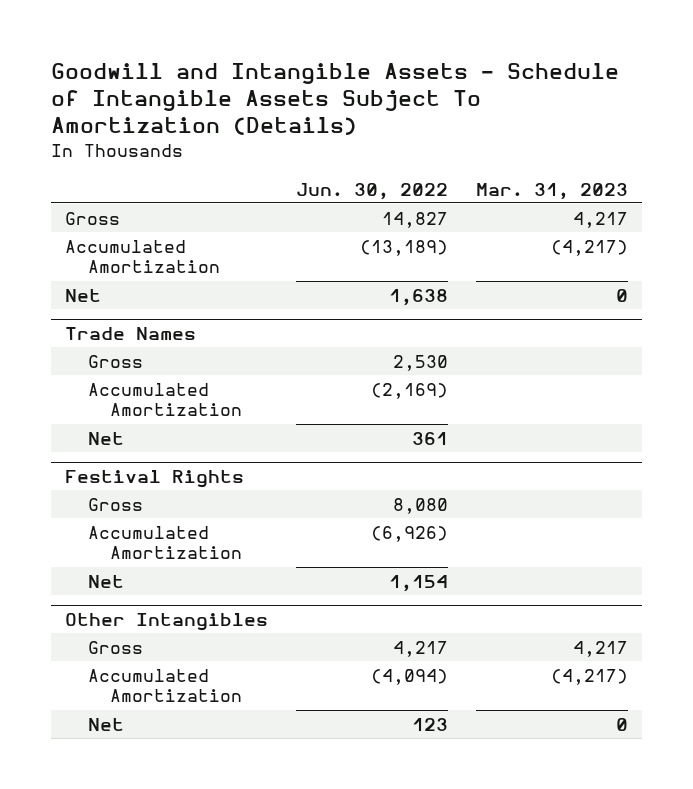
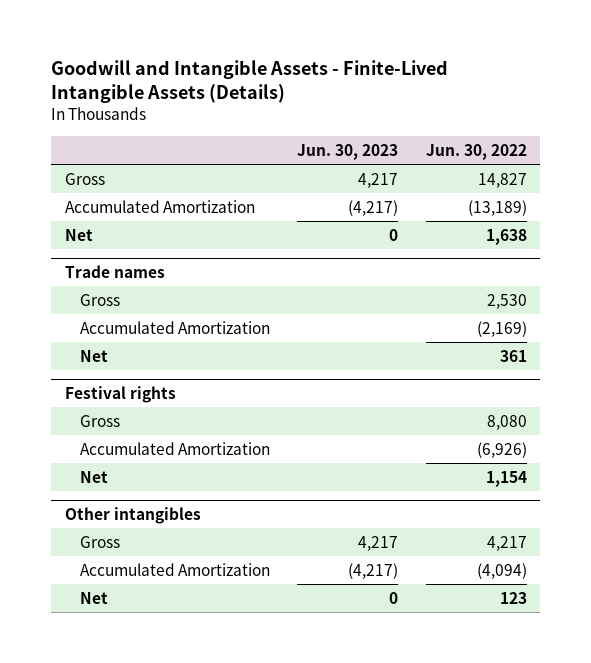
- Goodwill and Intangible Assets - Schedule of Intangible Assets Subject To Amortization (Details)
+ Goodwill and Intangible Assets - Finite-Lived Intangible Assets (Details)
- | Jun. 30, 2022 | Mar. 31, 2023
+ | Jun. 30, 2023 | Jun. 30, 2022
- Trade Names
+ Trade names
- Festival Rights
+ Festival rights
- Other Intangibles
+ Other intangibles

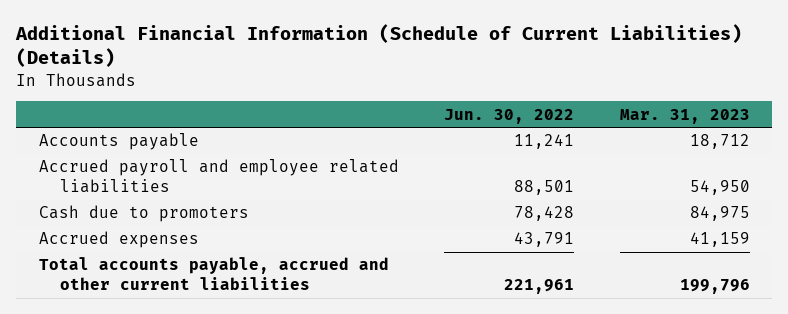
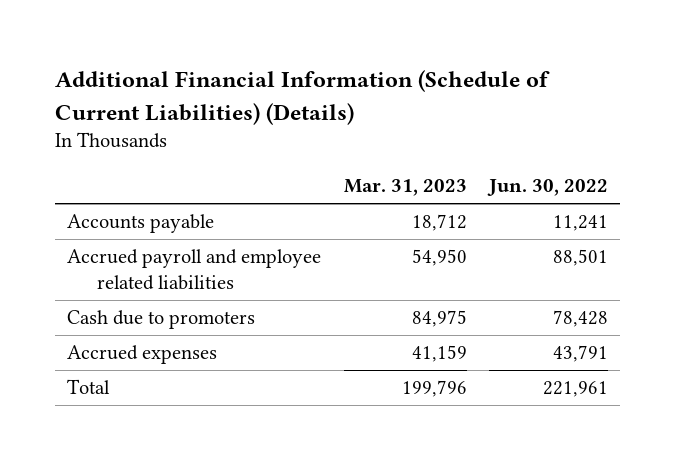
- | Jun. 30, 2022 | Mar. 31, 2023
+ | Mar. 31, 2023 | Jun. 30, 2022
- Total accounts payable, accrued and other current liabilities | 221,961 | 199,796
+ Total | 199,796 | 221,961

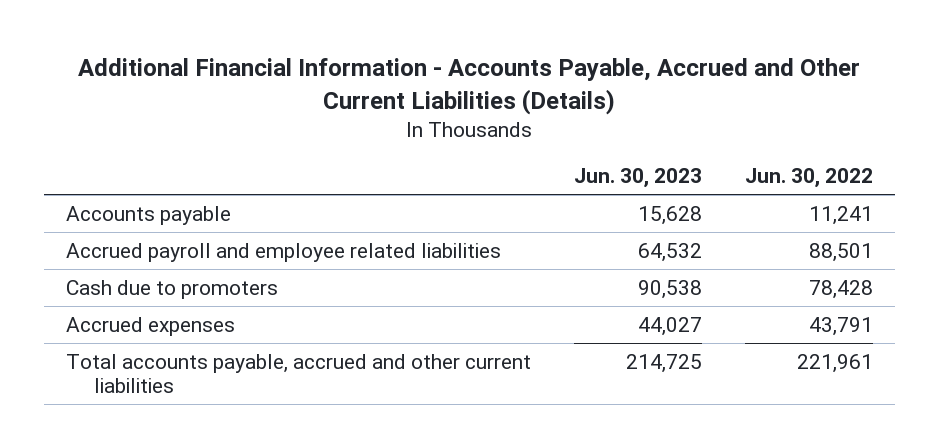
- Additional Financial Information (Schedule of Current Liabilities) (Details)
+ Additional Financial Information - Accounts Payable, Accrued and Other Current Liabilities (Details)
- | Mar. 31, 2023 | Jun. 30, 2022
+ | Jun. 30, 2023 | Jun. 30, 2022
- Total | 199,796 | 221,961
+ Total accounts payable, accrued and other current liabilities | 214,725 | 221,961

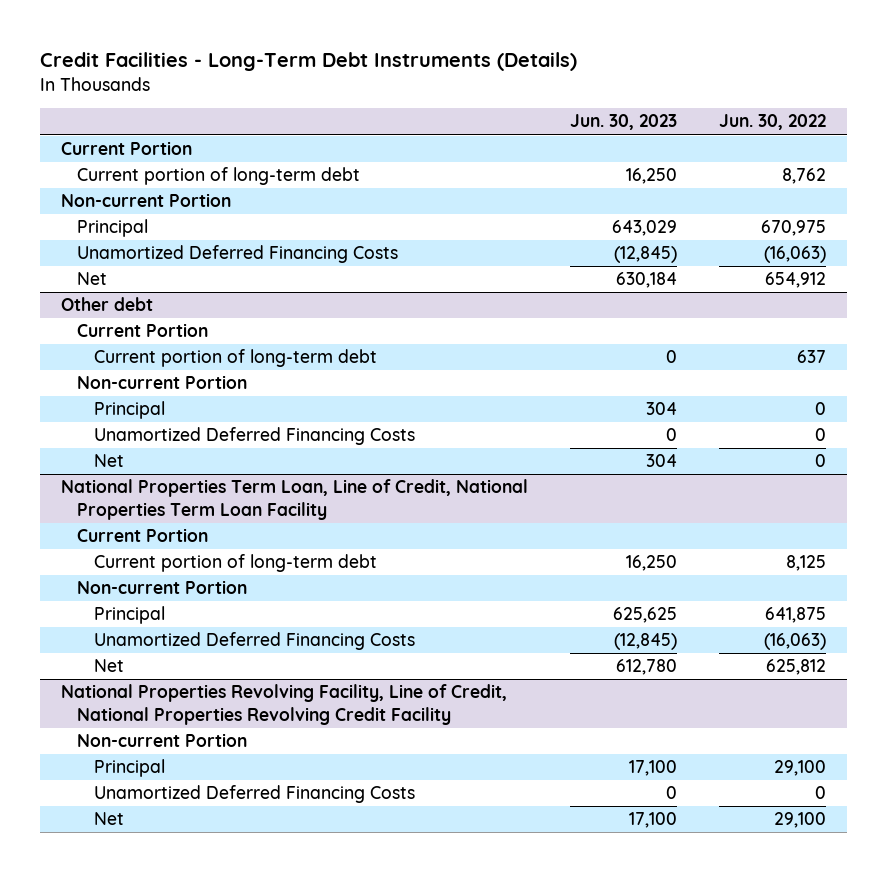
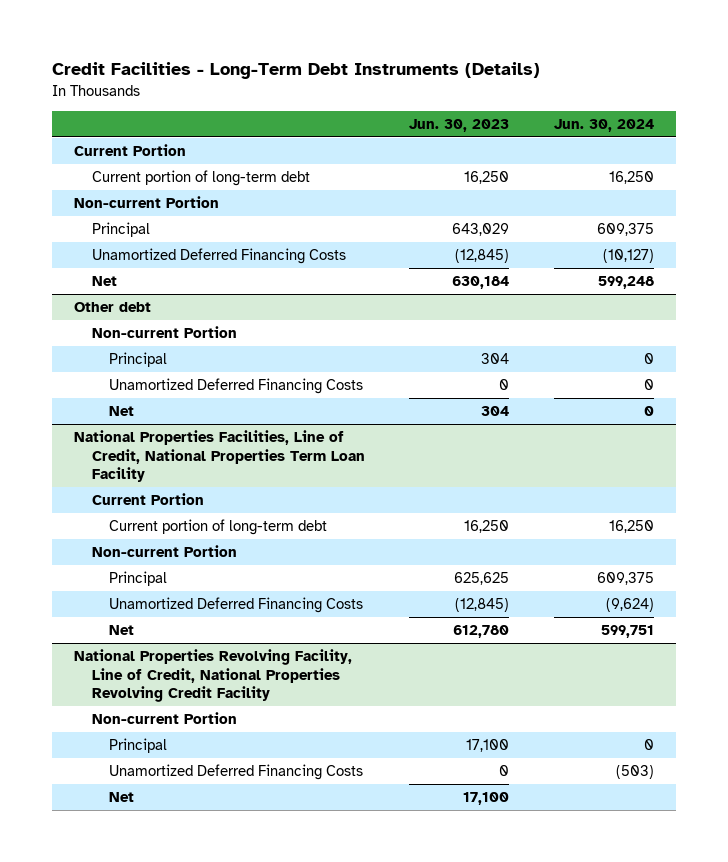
- | Jun. 30, 2023 | Jun. 30, 2022
+ | Jun. 30, 2023 | Jun. 30, 2024
@ Other debt
- Current Portion
- Current portion of long-term debt | 0 | 637
- National Properties Term Loan, Line of Credit, National Properties Term Loan Facility
+ National Properties Facilities, Line of Credit, National Properties Term Loan Facility

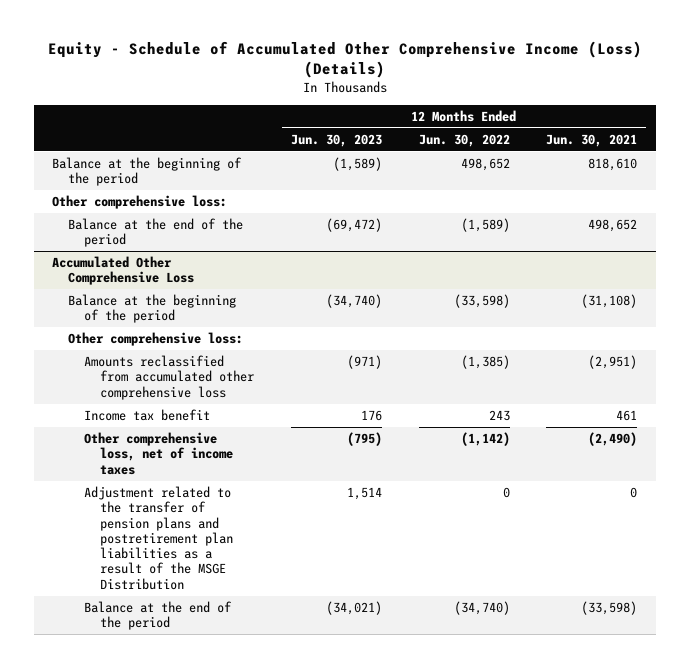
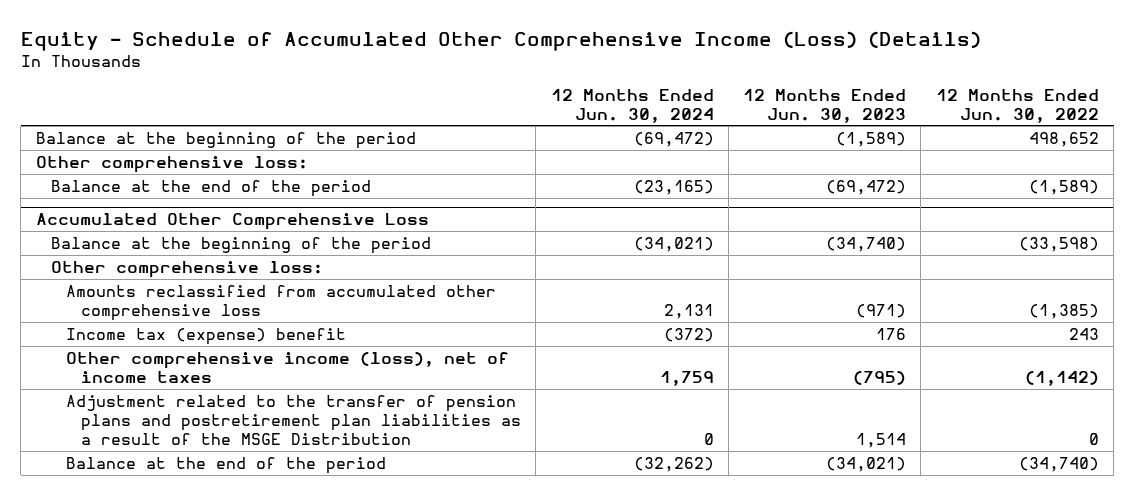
- | 12 Months Ended Jun. 30, 2023 | 12 Months Ended Jun. 30, 2022 | 12 Months Ended Jun. 30, 2021
+ | 12 Months Ended Jun. 30, 2024 | 12 Months Ended Jun. 30, 2023 | 12 Months Ended Jun. 30, 2022
@ Accumulated Other Comprehensive Loss
- Income tax benefit | 176 | 243 | 461
- Other comprehensive loss, net of income taxes | (795) | (1,142) | (2,490)
+ Income tax (expense) benefit | (372) | 176 | 243
+ Other comprehensive income (loss), net of income taxes | 1,759 | (795) | (1,142)

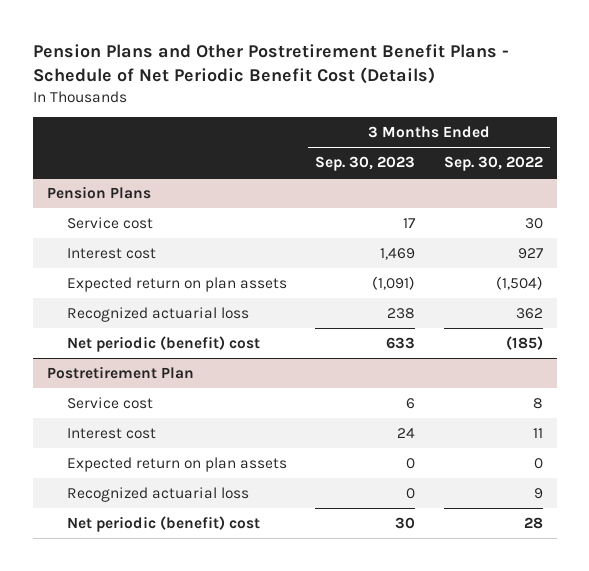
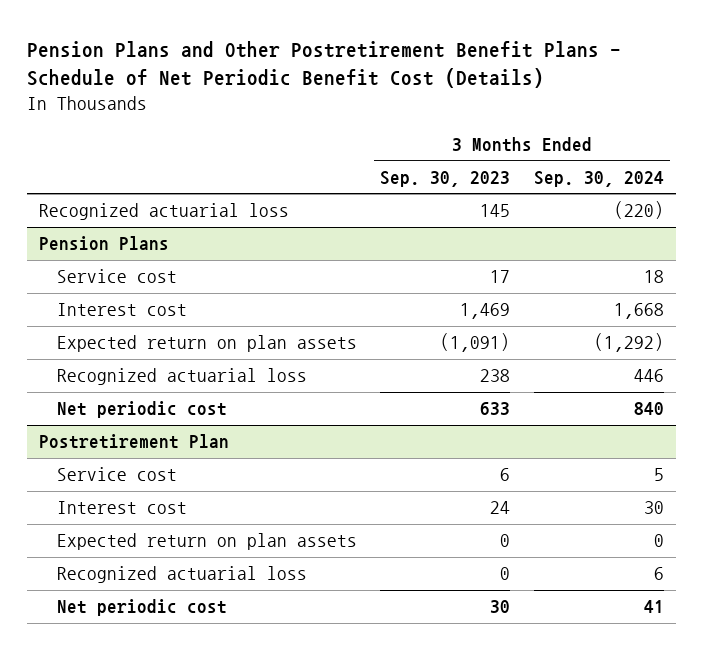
- | 3 Months Ended Sep. 30, 2023 | 3 Months Ended Sep. 30, 2022
+ | 3 Months Ended Sep. 30, 2023 | 3 Months Ended Sep. 30, 2024
+ Recognized actuarial loss | 145 | (220)
@ Pension Plans
- Net periodic (benefit) cost | 633 | (185)
+ Net periodic cost | 633 | 840
@ Postretirement Plan
- Net periodic (benefit) cost | 30 | 28
+ Net periodic cost | 30 | 41

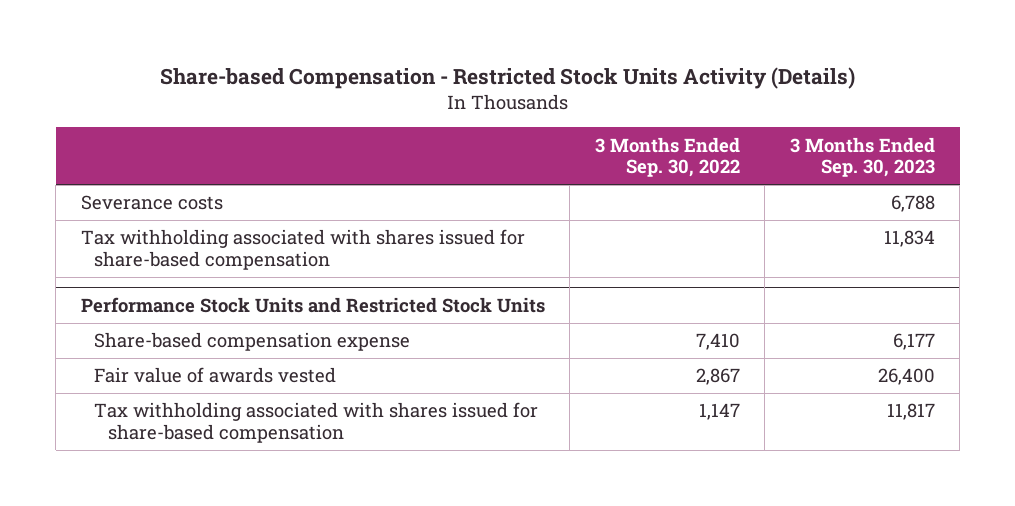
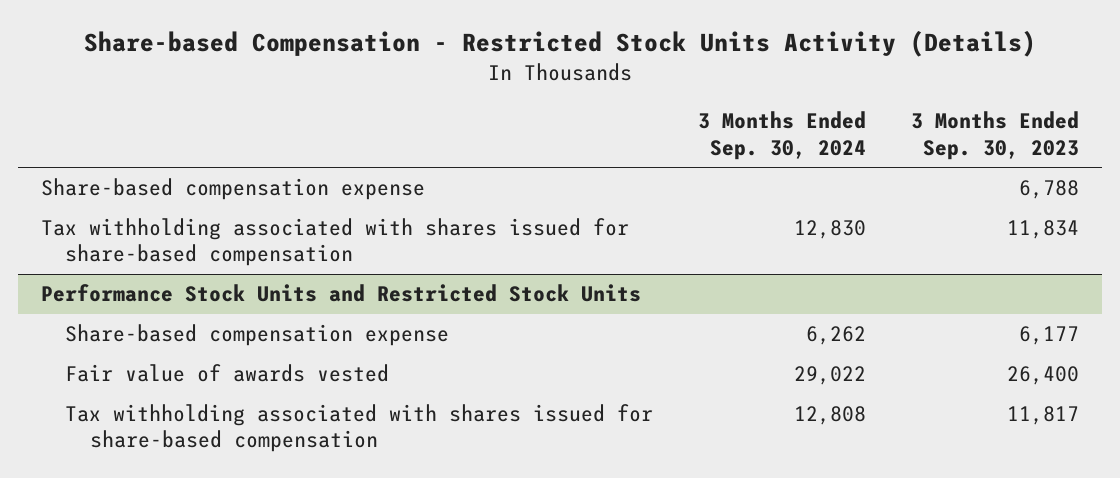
- | 3 Months Ended Sep. 30, 2022 | 3 Months Ended Sep. 30, 2023
+ | 3 Months Ended Sep. 30, 2024 | 3 Months Ended Sep. 30, 2023
- Severance costs | | 6,788
+ Share-based compensation expense | | 6,788

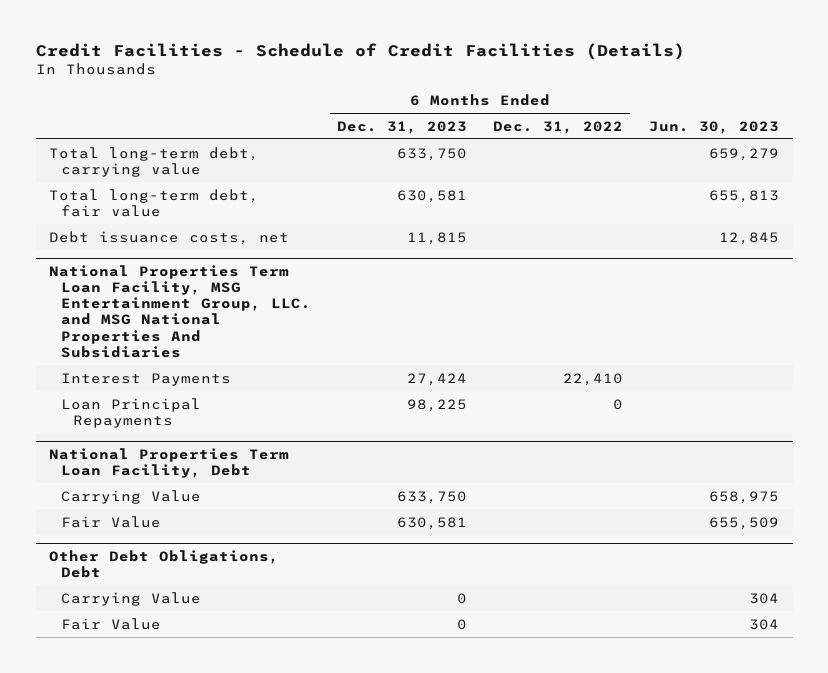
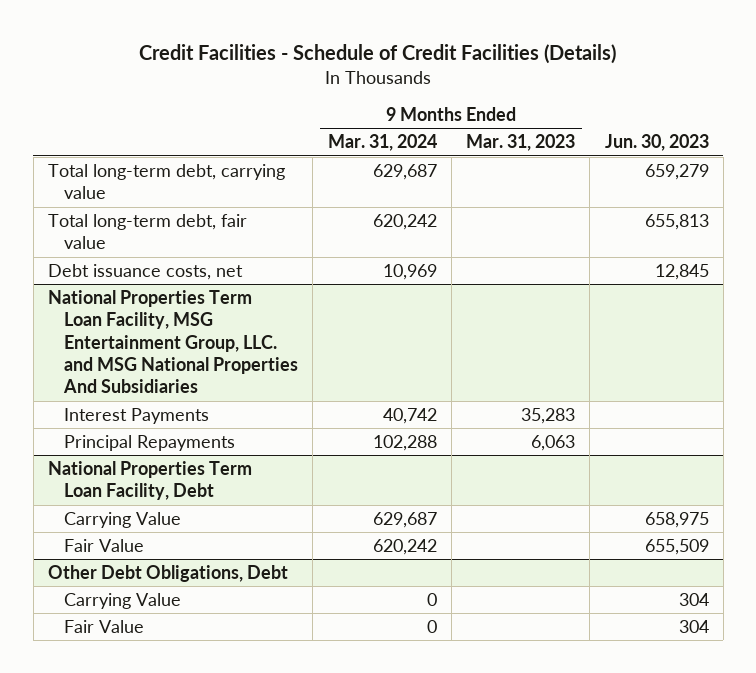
- | 6 Months Ended Dec. 31, 2023 | 6 Months Ended Dec. 31, 2022 | Jun. 30, 2023
+ | 9 Months Ended Mar. 31, 2024 | 9 Months Ended Mar. 31, 2023 | Jun. 30, 2023
@ National Properties Term Loan Facility, MSG Entertainment Group, LLC. and MSG National Properties And Subsidiaries
- Loan Principal Repayments | 98,225 | 0 |
+ Principal Repayments | 102,288 | 6,063 |

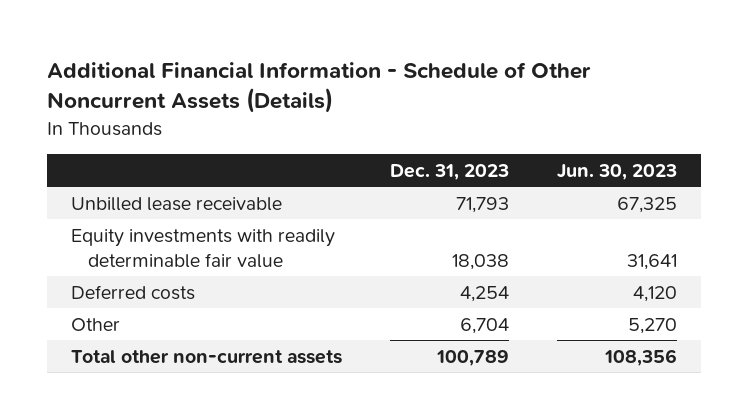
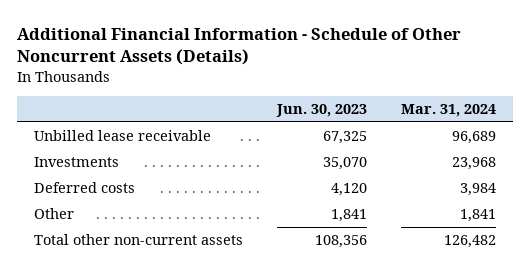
- | Dec. 31, 2023 | Jun. 30, 2023
+ | Jun. 30, 2023 | Mar. 31, 2024
- Equity investments with readily determinable fair value | 18,038 | 31,641
+ Investments | 35,070 | 23,968
- Other | 6,704 | 5,270
+ Other | 1,841 | 1,841

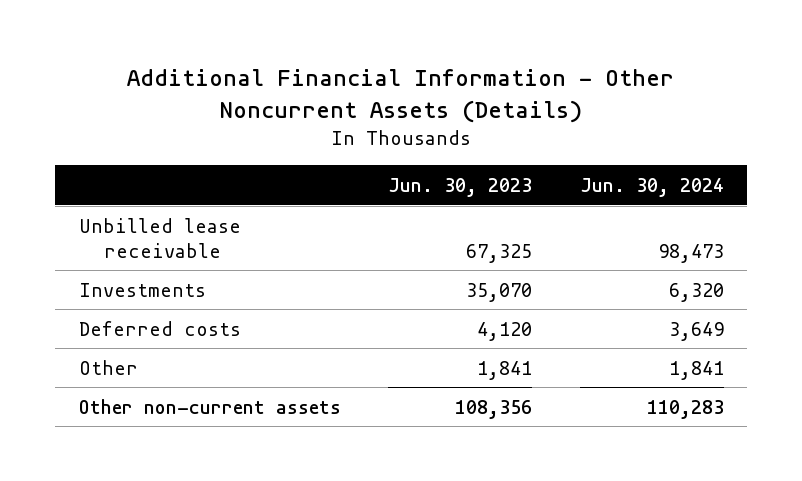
- Additional Financial Information - Schedule of Other Noncurrent Assets (Details)
+ Additional Financial Information - Other Noncurrent Assets (Details)
- | Jun. 30, 2023 | Mar. 31, 2024
+ | Jun. 30, 2023 | Jun. 30, 2024
- Total other non-current assets | 108,356 | 126,482
+ Other non-current assets | 108,356 | 110,283

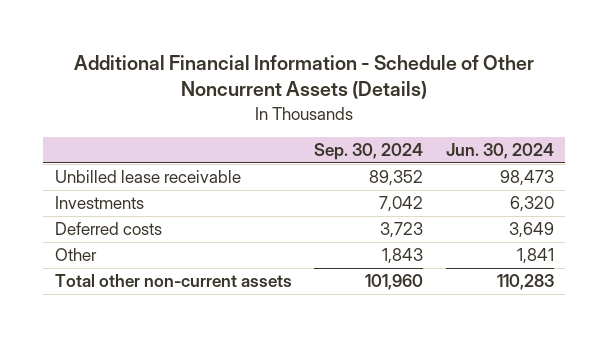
- Additional Financial Information - Other Noncurrent Assets (Details)
+ Additional Financial Information - Schedule of Other Noncurrent Assets (Details)
- | Jun. 30, 2023 | Jun. 30, 2024
+ | Sep. 30, 2024 | Jun. 30, 2024
- Other non-current assets | 108,356 | 110,283
+ Total other non-current assets | 101,960 | 110,283

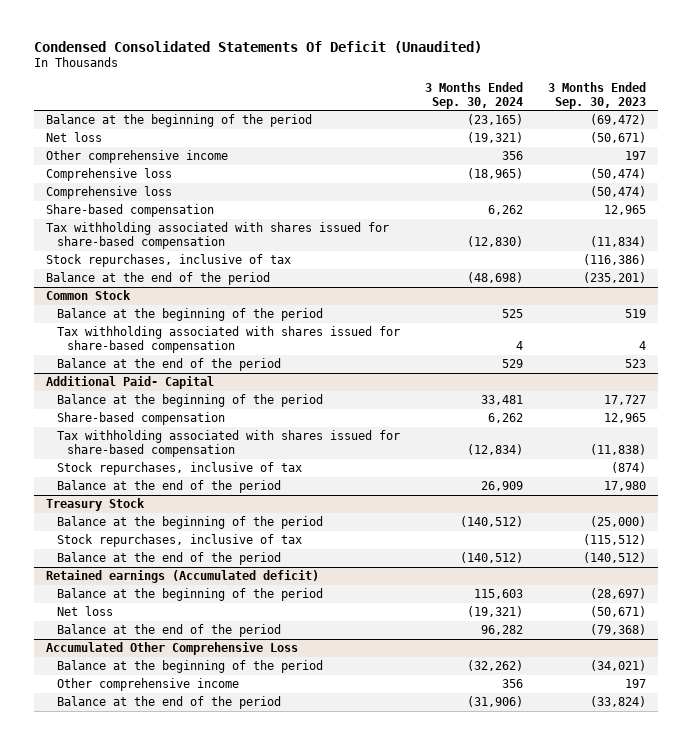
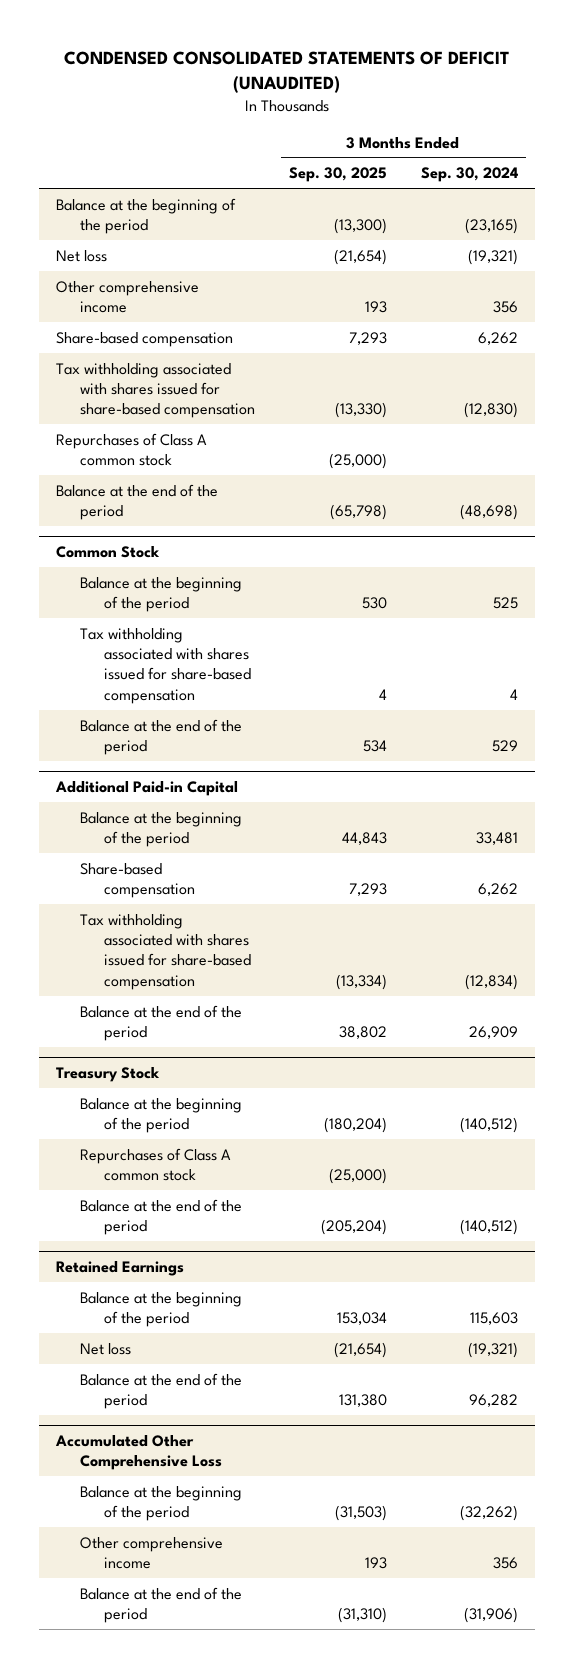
- Condensed Consolidated Statements Of Deficit (Unaudited)
+ CONDENSED CONSOLIDATED STATEMENTS OF DEFICIT (UNAUDITED)
- | 3 Months Ended Sep. 30, 2024 | 3 Months Ended Sep. 30, 2023
+ | 3 Months Ended Sep. 30, 2025 | 3 Months Ended Sep. 30, 2024
- Comprehensive loss | (18,965) | (50,474)
- Comprehensive loss | | (50,474)
- Stock repurchases, inclusive of tax | | (116,386)
+ Repurchases of Class A common stock | (25,000) |
- Additional Paid- Capital
+ Additional Paid-in Capital
- Stock repurchases, inclusive of tax | | (874)
@ Treasury Stock
- Stock repurchases, inclusive of tax | | (115,512)
+ Repurchases of Class A common stock | (25,000) |
- Retained earnings (Accumulated deficit)
+ Retained Earnings

